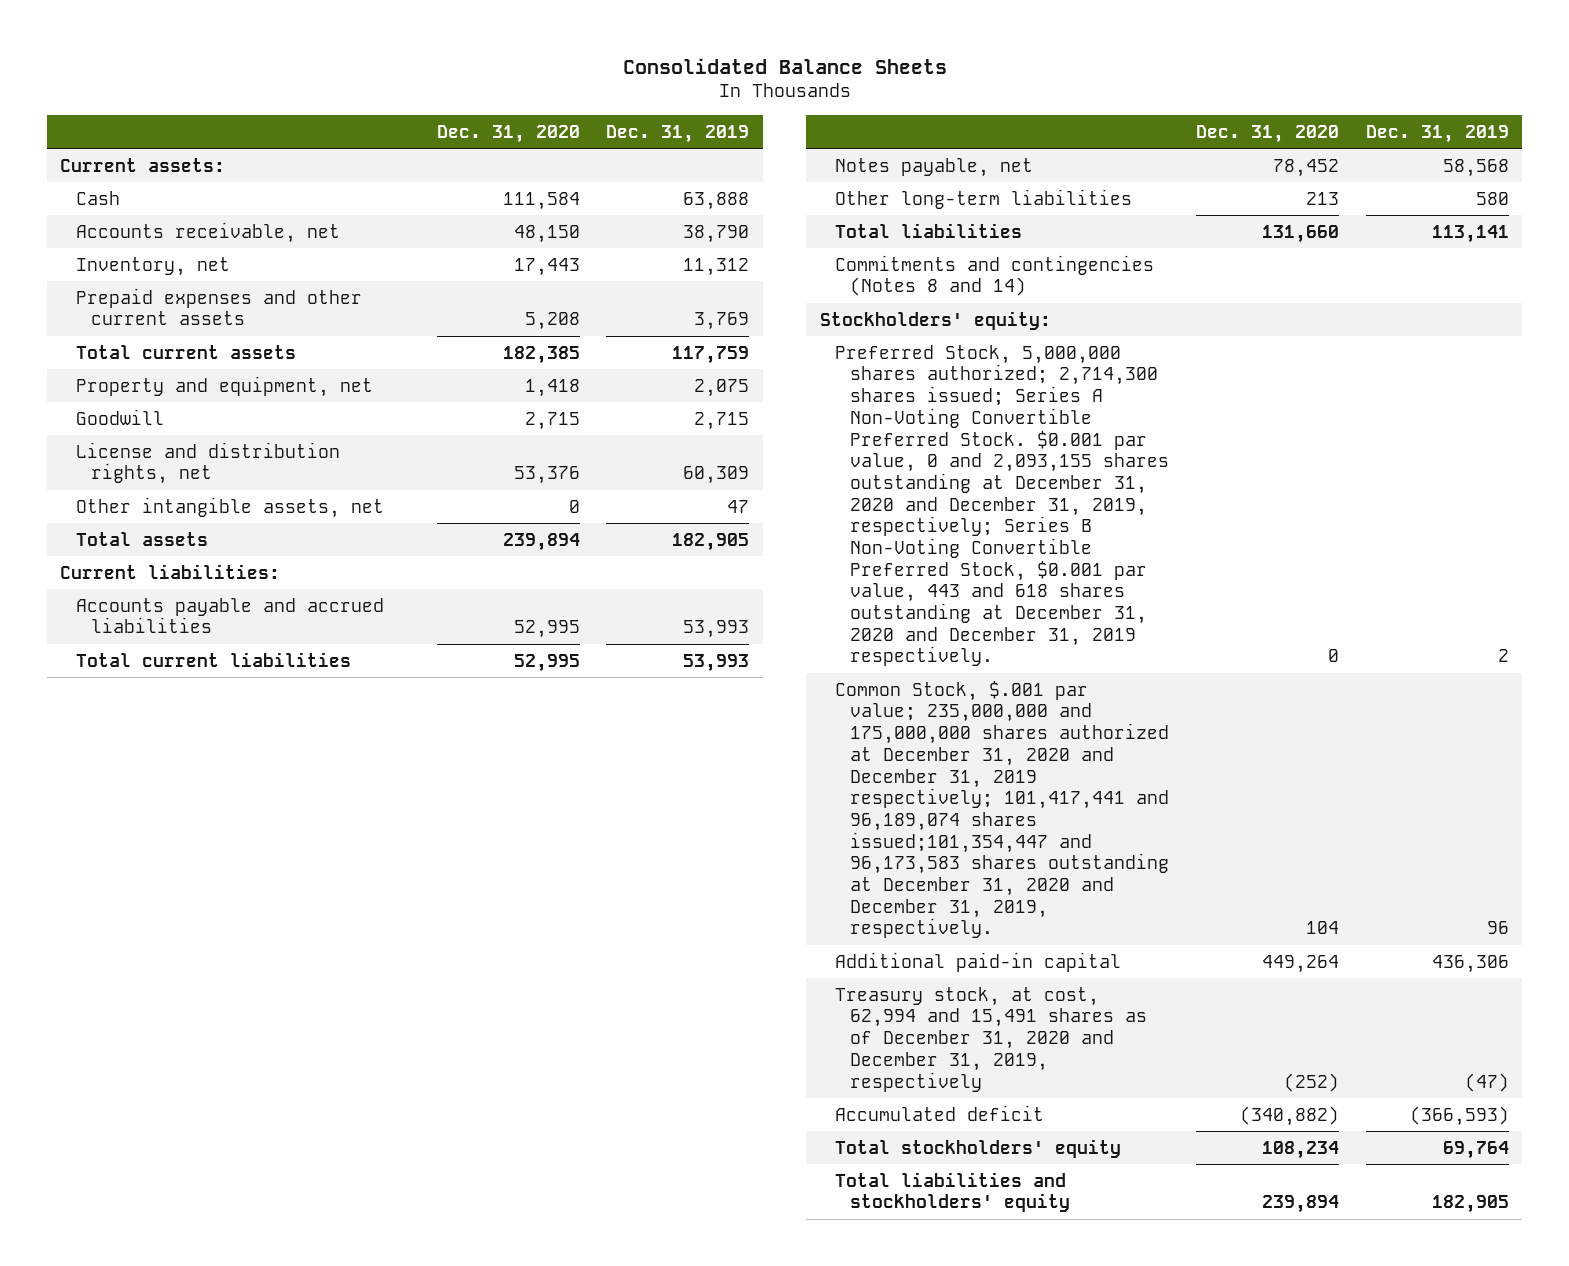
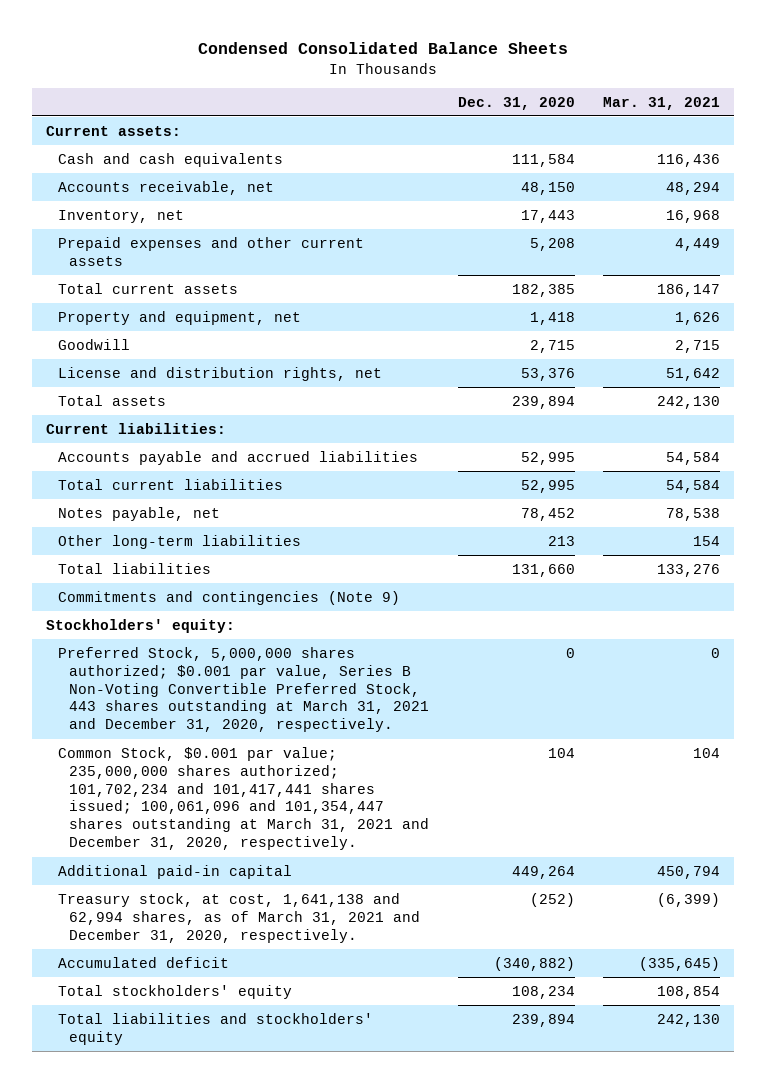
- Consolidated Balance Sheets
+ Condensed Consolidated Balance Sheets
- | Dec. 31, 2020 | Dec. 31, 2019
+ | Dec. 31, 2020 | Mar. 31, 2021
- Cash | 111,584 | 63,888
+ Cash and cash equivalents | 111,584 | 116,436
- Other intangible assets, net | 0 | 47
- Commitments and contingencies (Notes 8 and 14)
+ Commitments and contingencies (Note 9)
- Preferred Stock, 5,000,000 shares authorized; 2,714,300 shares issued; Series A Non-Voting Convertible Preferred Stock. $0.001 par value, 0 and 2,093,155 shares outstanding at December 31, 2020 and December 31, 2019, respectively; Series B Non-Voting Convertible Preferred Stock, $0.001 par value, 443 and 618 shares outstanding at December 31, 2020 and December 31, 2019 respectively. | 0 | 2
- Common Stock, $.001 par value; 235,000,000 and 175,000,000 shares authorized at December 31, 2020 and December 31, 2019 respectively; 101,417,441 and 96,189,074 shares issued;101,354,447 and 96,173,583 shares outstanding at December 31, 2020 and December 31, 2019, respectively. | 104 | 96
+ Preferred Stock, 5,000,000 shares authorized; $0.001 par value, Series B Non-Voting Convertible Preferred Stock, 443 shares outstanding at March 31, 2021 and December 31, 2020, respectively. | 0 | 0
+ Common Stock, $0.001 par value; 235,000,000 shares authorized; 101,702,234 and 101,417,441 shares issued; 100,061,096 and 101,354,447 shares outstanding at March 31, 2021 and December 31, 2020, respectively. | 104 | 104
- Treasury stock, at cost, 62,994 and 15,491 shares as of December 31, 2020 and December 31, 2019, respectively | (252) | (47)
+ Treasury stock, at cost, 1,641,138 and 62,994 shares, as of March 31, 2021 and December 31, 2020, respectively. | (252) | (6,399)

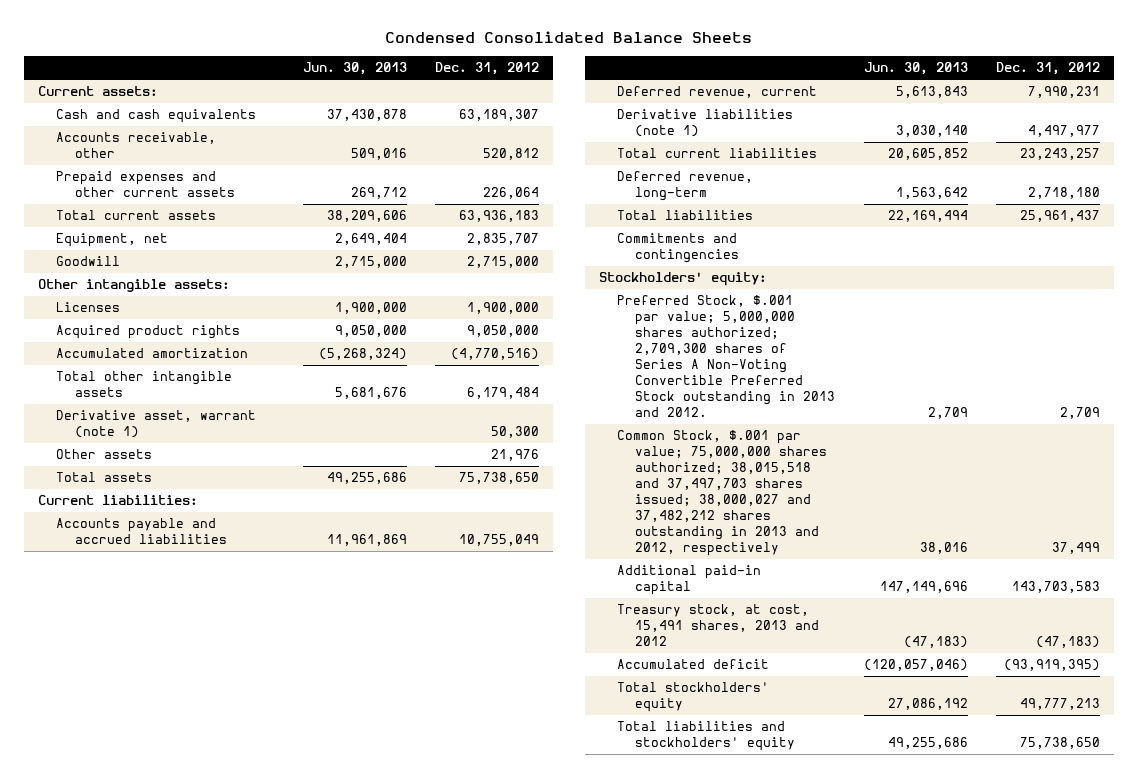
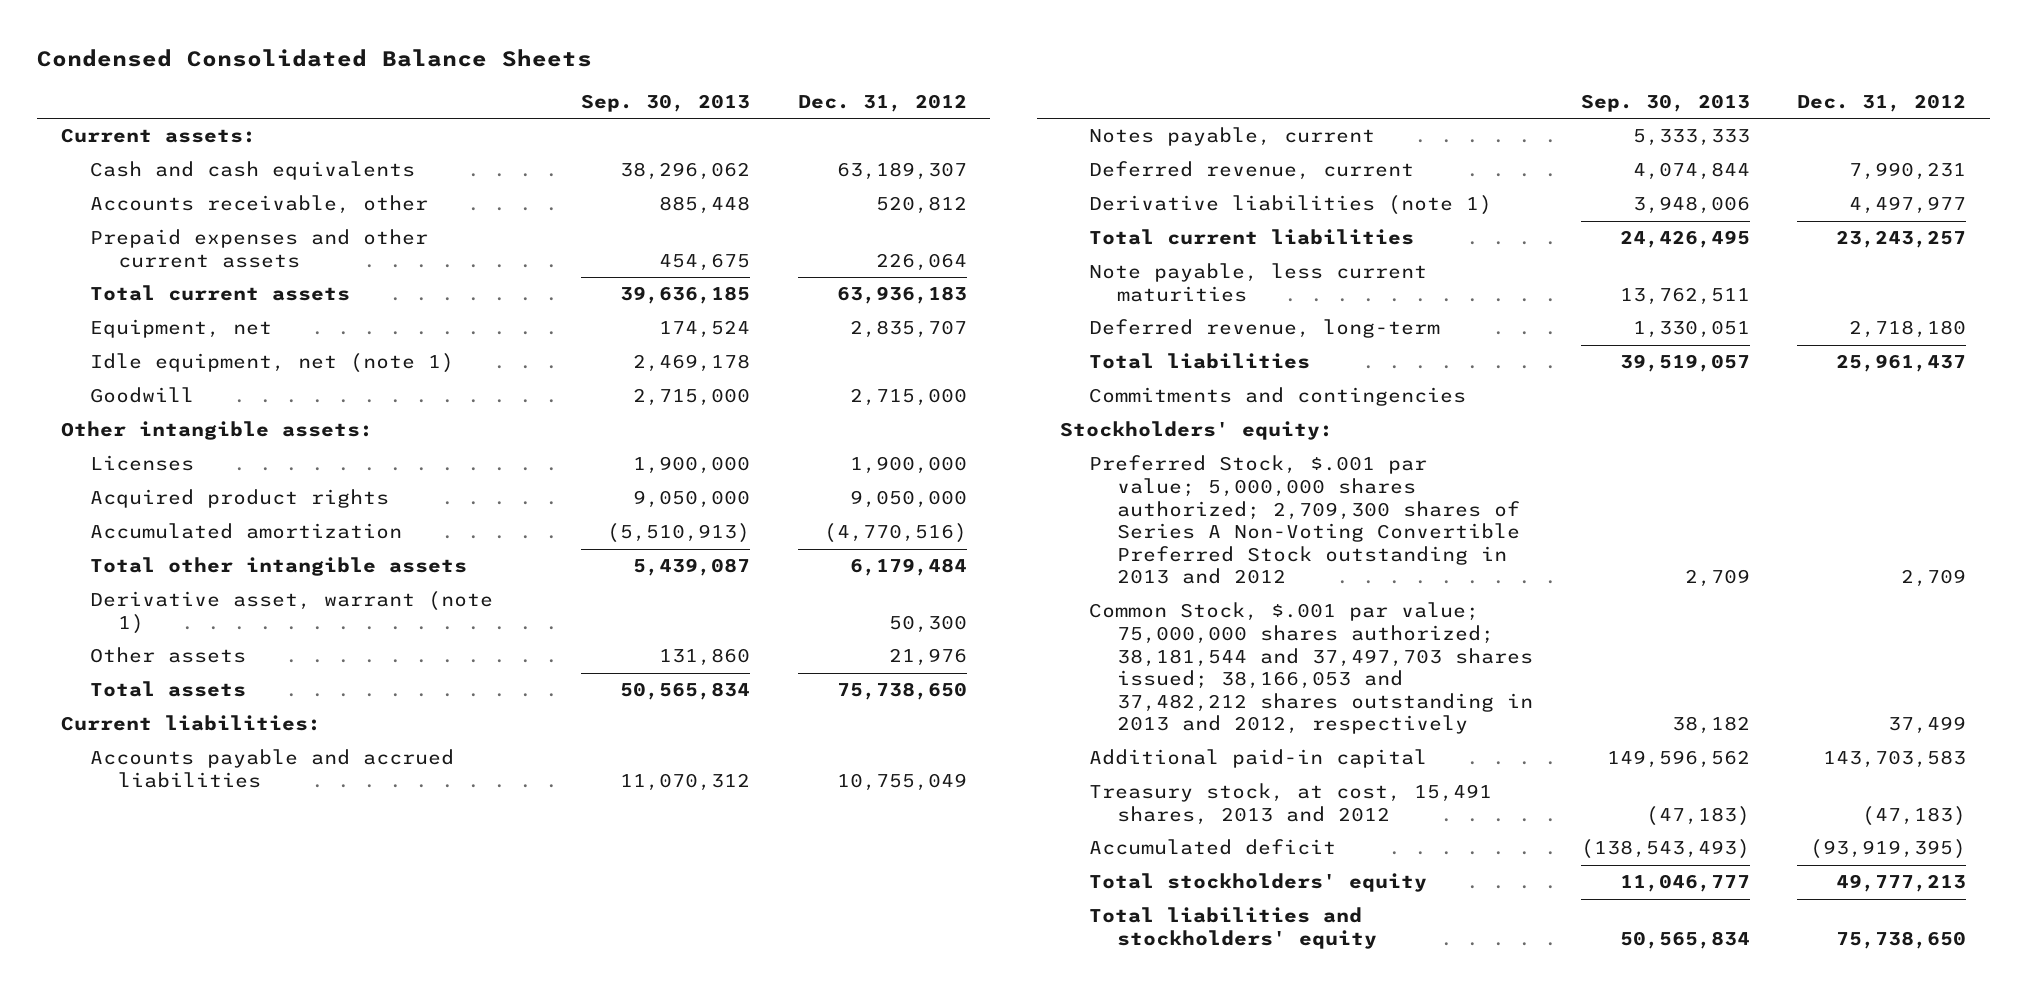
- | Jun. 30, 2013 | Dec. 31, 2012
+ | Sep. 30, 2013 | Dec. 31, 2012
+ Idle equipment, net (note 1) | 2,469,178 |
+ Notes payable, current | 5,333,333 |
+ Note payable, less current maturities | 13,762,511 |
- Preferred Stock, $.001 par value; 5,000,000 shares authorized; 2,709,300 shares of Series A Non-Voting Convertible Preferred Stock outstanding in 2013 and 2012. | 2,709 | 2,709
- Common Stock, $.001 par value; 75,000,000 shares authorized; 38,015,518 and 37,497,703 shares issued; 38,000,027 and 37,482,212 shares outstanding in 2013 and 2012, respectively | 38,016 | 37,499
+ Preferred Stock, $.001 par value; 5,000,000 shares authorized; 2,709,300 shares of Series A Non-Voting Convertible Preferred Stock outstanding in 2013 and 2012 | 2,709 | 2,709
+ Common Stock, $.001 par value; 75,000,000 shares authorized; 38,181,544 and 37,497,703 shares issued; 38,166,053 and 37,482,212 shares outstanding in 2013 and 2012, respectively | 38,182 | 37,499

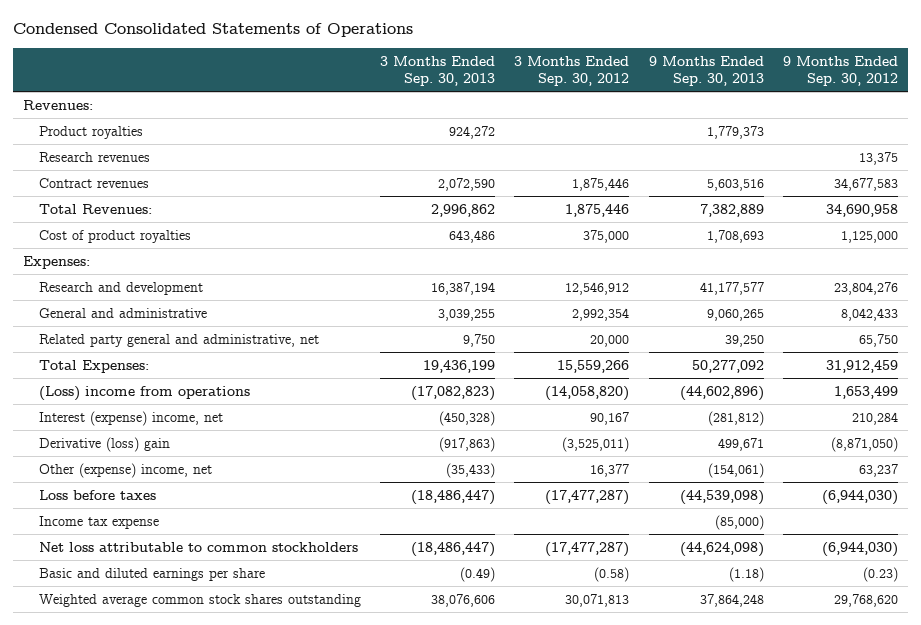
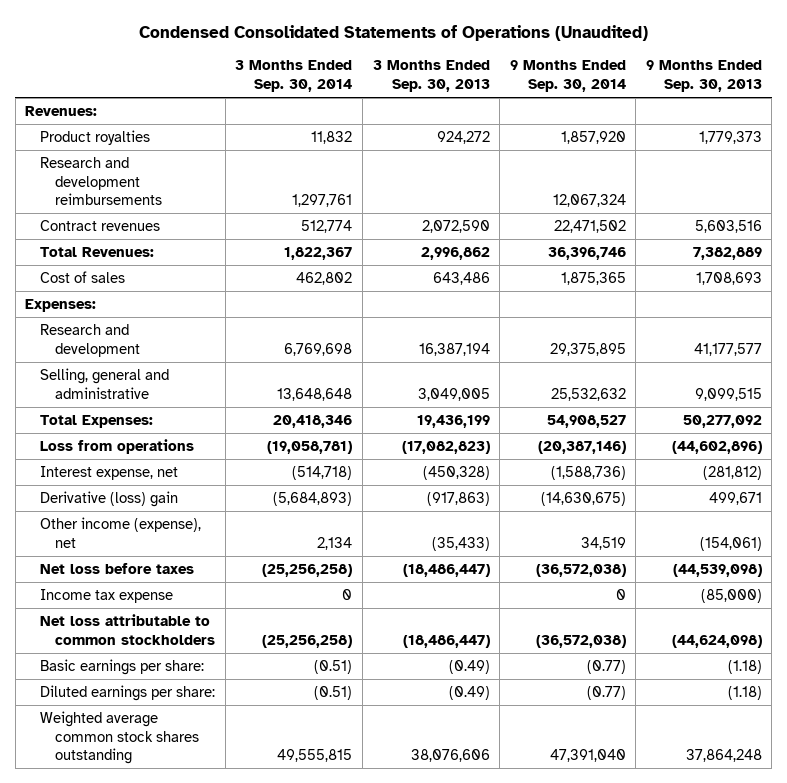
- Condensed Consolidated Statements of Operations
+ Condensed Consolidated Statements of Operations (Unaudited)
- | 3 Months Ended Sep. 30, 2013 | 3 Months Ended Sep. 30, 2012 | 9 Months Ended Sep. 30, 2013 | 9 Months Ended Sep. 30, 2012
+ | 3 Months Ended Sep. 30, 2014 | 3 Months Ended Sep. 30, 2013 | 9 Months Ended Sep. 30, 2014 | 9 Months Ended Sep. 30, 2013
- Research revenues | | | | 13,375
+ Research and development reimbursements | 1,297,761 | | 12,067,324 |
- Cost of product royalties | 643,486 | 375,000 | 1,708,693 | 1,125,000
+ Cost of sales | 462,802 | 643,486 | 1,875,365 | 1,708,693
- General and administrative | 3,039,255 | 2,992,354 | 9,060,265 | 8,042,433
- Related party general and administrative, net | 9,750 | 20,000 | 39,250 | 65,750
+ Selling, general and administrative | 13,648,648 | 3,049,005 | 25,532,632 | 9,099,515
- (Loss) income from operations | (17,082,823) | (14,058,820) | (44,602,896) | 1,653,499
- Interest (expense) income, net | (450,328) | 90,167 | (281,812) | 210,284
+ Loss from operations | (19,058,781) | (17,082,823) | (20,387,146) | (44,602,896)
+ Interest expense, net | (514,718) | (450,328) | (1,588,736) | (281,812)
- Other (expense) income, net | (35,433) | 16,377 | (154,061) | 63,237
- Loss before taxes | (18,486,447) | (17,477,287) | (44,539,098) | (6,944,030)
+ Other income (expense), net | 2,134 | (35,433) | 34,519 | (154,061)
+ Net loss before taxes | (25,256,258) | (18,486,447) | (36,572,038) | (44,539,098)
- Basic and diluted earnings per share | (0.49) | (0.58) | (1.18) | (0.23)
+ Basic earnings per share: | (0.51) | (0.49) | (0.77) | (1.18)
+ Diluted earnings per share: | (0.51) | (0.49) | (0.77) | (1.18)

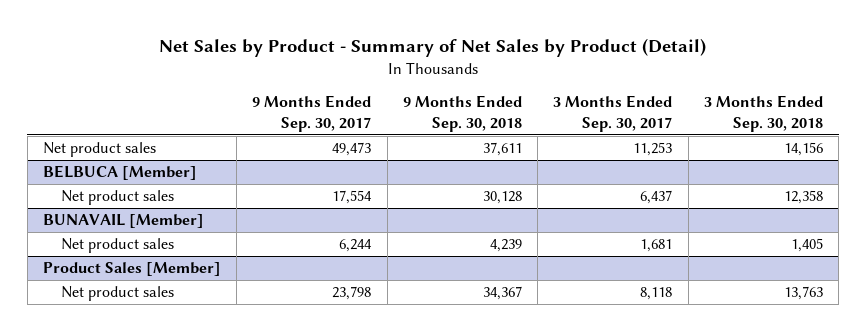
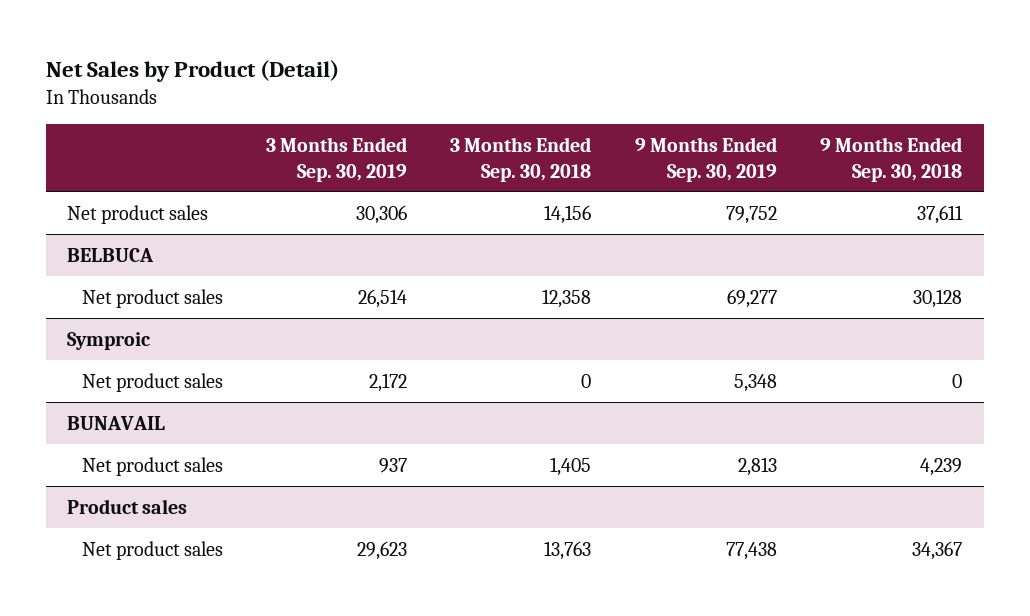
- Net Sales by Product - Summary of Net Sales by Product (Detail)
+ Net Sales by Product (Detail)
- | 9 Months Ended Sep. 30, 2017 | 9 Months Ended Sep. 30, 2018 | 3 Months Ended Sep. 30, 2017 | 3 Months Ended Sep. 30, 2018
+ | 3 Months Ended Sep. 30, 2019 | 3 Months Ended Sep. 30, 2018 | 9 Months Ended Sep. 30, 2019 | 9 Months Ended Sep. 30, 2018
- BELBUCA [Member]
+ BELBUCA
- BUNAVAIL [Member]
+ Symproic
+ Net product sales | 2,172 | 0 | 5,348 | 0
+ BUNAVAIL
- Product Sales [Member]
+ Product sales

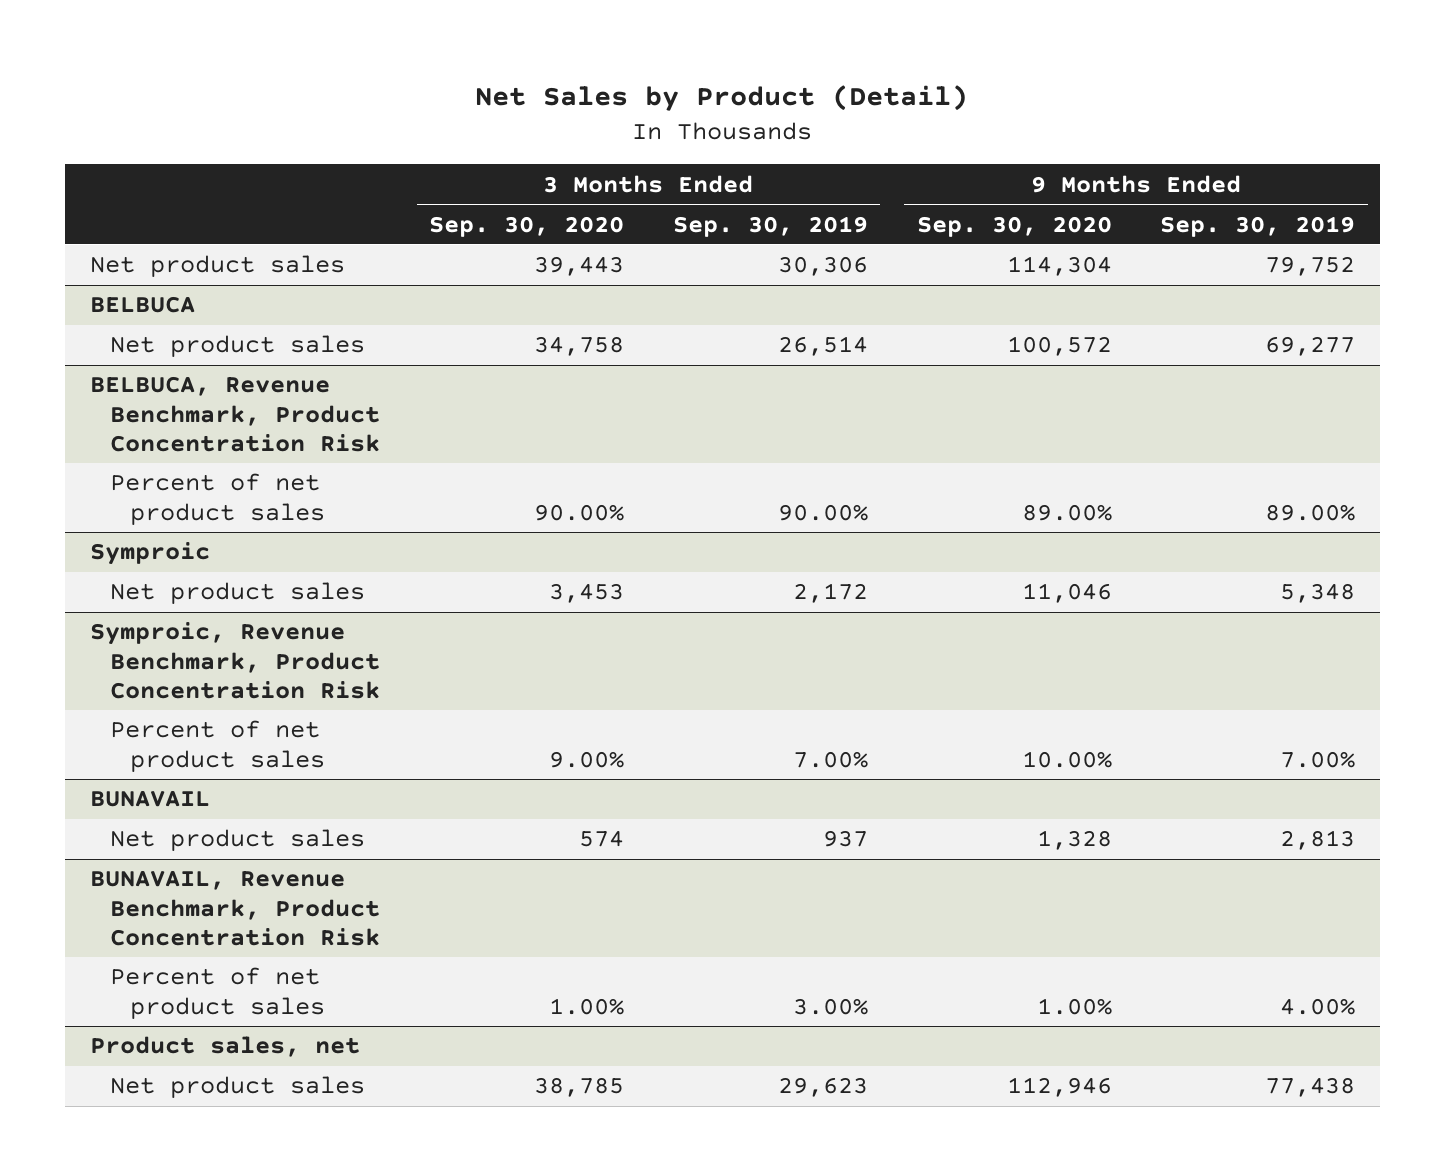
- | 3 Months Ended Sep. 30, 2019 | 3 Months Ended Sep. 30, 2018 | 9 Months Ended Sep. 30, 2019 | 9 Months Ended Sep. 30, 2018
+ | 3 Months Ended Sep. 30, 2020 | 3 Months Ended Sep. 30, 2019 | 9 Months Ended Sep. 30, 2020 | 9 Months Ended Sep. 30, 2019
+ BELBUCA, Revenue Benchmark, Product Concentration Risk
+ Percent of net product sales | 90.00% | 90.00% | 89.00% | 89.00%
+ Symproic, Revenue Benchmark, Product Concentration Risk
+ Percent of net product sales | 9.00% | 7.00% | 10.00% | 7.00%
- Product sales
+ BUNAVAIL, Revenue Benchmark, Product Concentration Risk
+ Percent of net product sales | 1.00% | 3.00% | 1.00% | 4.00%
+ Product sales, net

